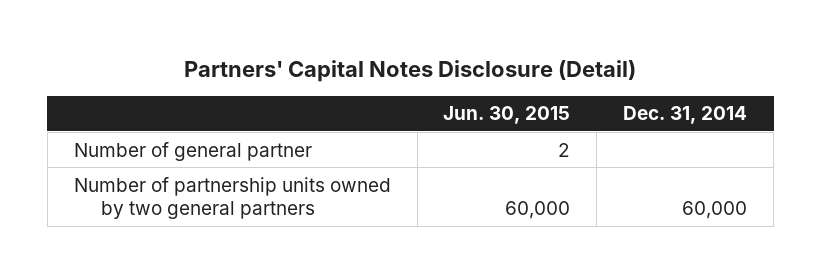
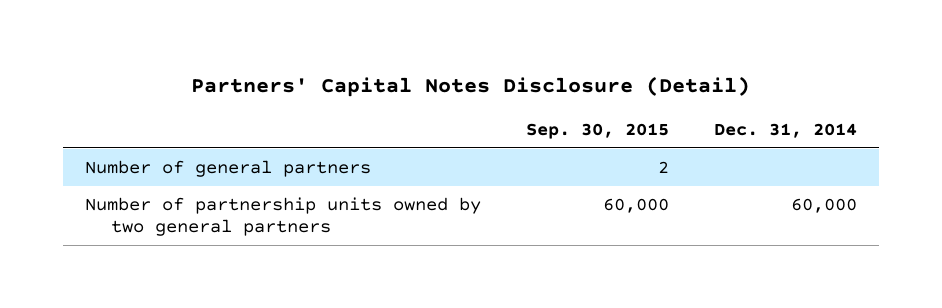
- | Jun. 30, 2015 | Dec. 31, 2014
+ | Sep. 30, 2015 | Dec. 31, 2014
- Number of general partner | 2 |
+ Number of general partners | 2 |

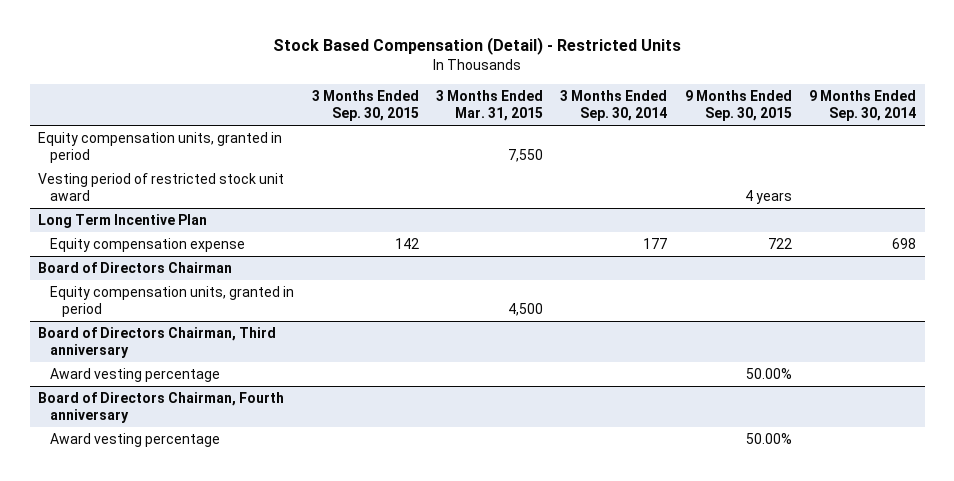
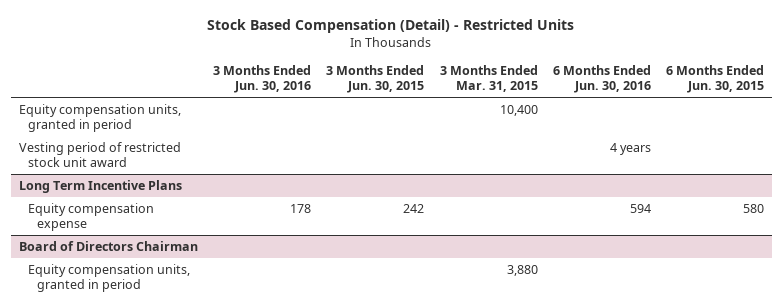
- | 3 Months Ended Sep. 30, 2015 | 3 Months Ended Mar. 31, 2015 | 3 Months Ended Sep. 30, 2014 | 9 Months Ended Sep. 30, 2015 | 9 Months Ended Sep. 30, 2014
+ | 3 Months Ended Jun. 30, 2016 | 3 Months Ended Jun. 30, 2015 | 3 Months Ended Mar. 31, 2015 | 6 Months Ended Jun. 30, 2016 | 6 Months Ended Jun. 30, 2015
- Equity compensation units, granted in period | | 7,550 | | |
+ Equity compensation units, granted in period | | | 10,400 | |
- Long Term Incentive Plan
+ Long Term Incentive Plans
@ Board of Directors Chairman
- Equity compensation units, granted in period | | 4,500 | | |
- Board of Directors Chairman, Third anniversary
- Award vesting percentage | | | | 50.00% |
- Board of Directors Chairman, Fourth anniversary
- Award vesting percentage | | | | 50.00% |
@ Board of Directors Chairman
+ Equity compensation units, granted in period | | | 3,880 | |

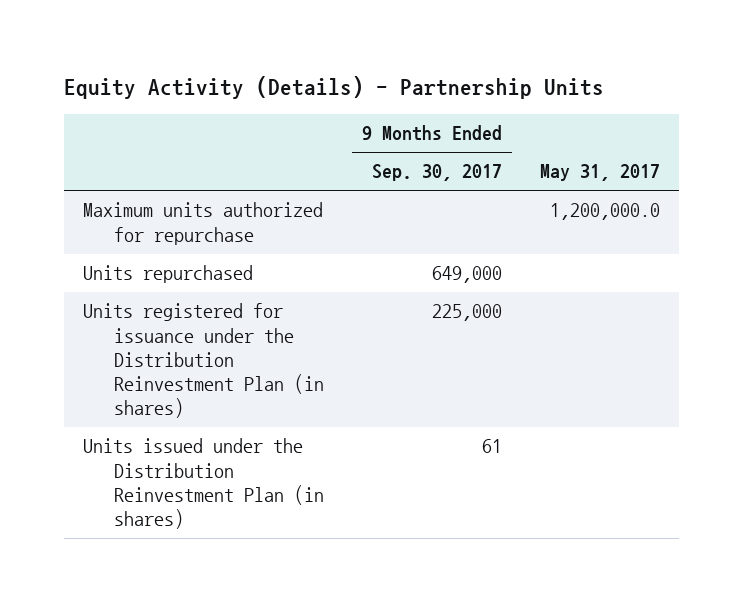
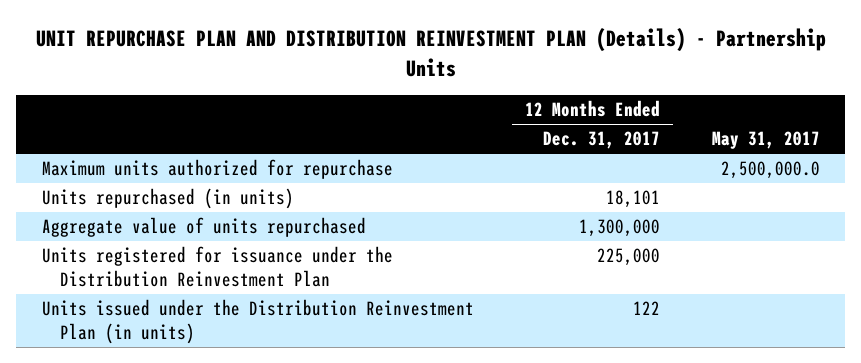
- Equity Activity (Details) - Partnership Units
+ UNIT REPURCHASE PLAN AND DISTRIBUTION REINVESTMENT PLAN (Details) - Partnership Units
- | 9 Months Ended Sep. 30, 2017 | May 31, 2017
+ | 12 Months Ended Dec. 31, 2017 | May 31, 2017
- Maximum units authorized for repurchase | | 1,200,000.0
- Units repurchased | 649,000 |
- Units registered for issuance under the Distribution Reinvestment Plan (in shares) | 225,000 |
- Units issued under the Distribution Reinvestment Plan (in shares) | 61 |
+ Maximum units authorized for repurchase | | 2,500,000.0
+ Units repurchased (in units) | 18,101 |
+ Aggregate value of units repurchased | 1,300,000 |
+ Units registered for issuance under the Distribution Reinvestment Plan | 225,000 |
+ Units issued under the Distribution Reinvestment Plan (in units) | 122 |

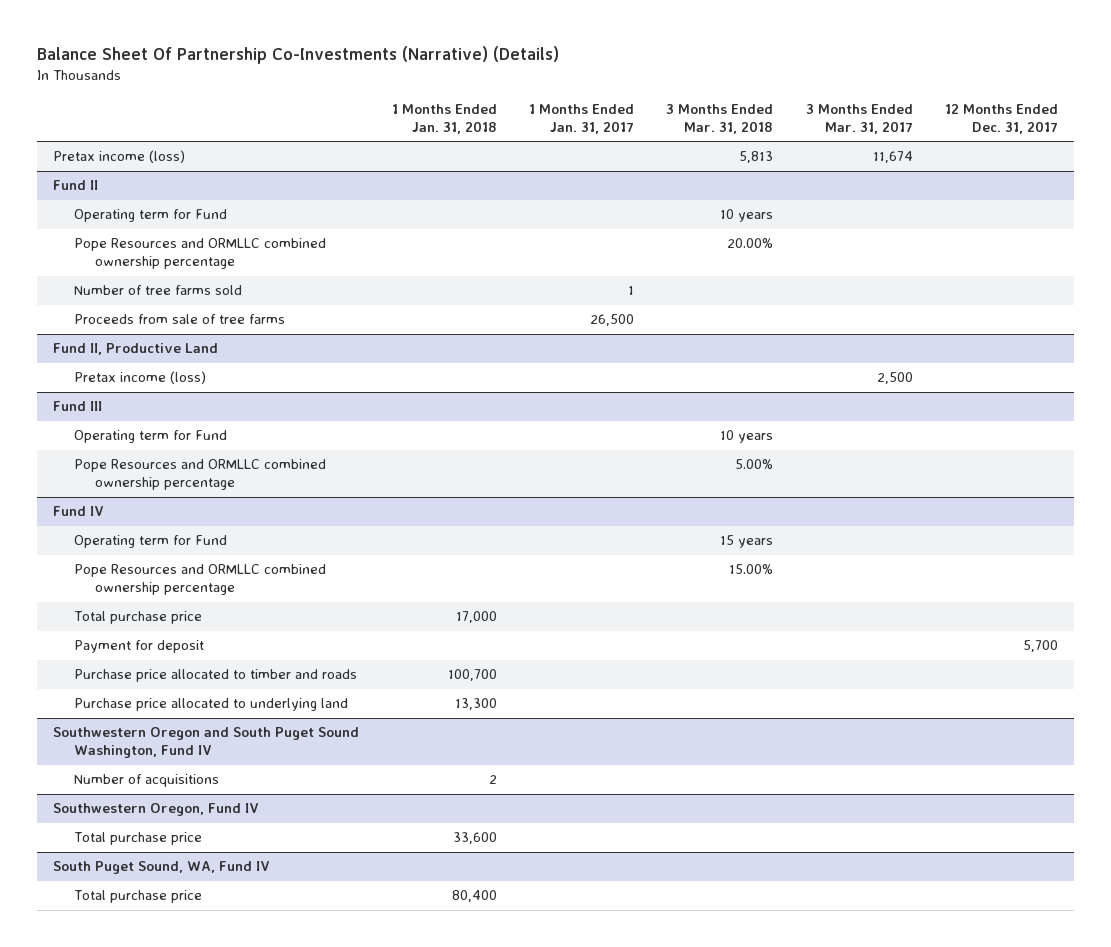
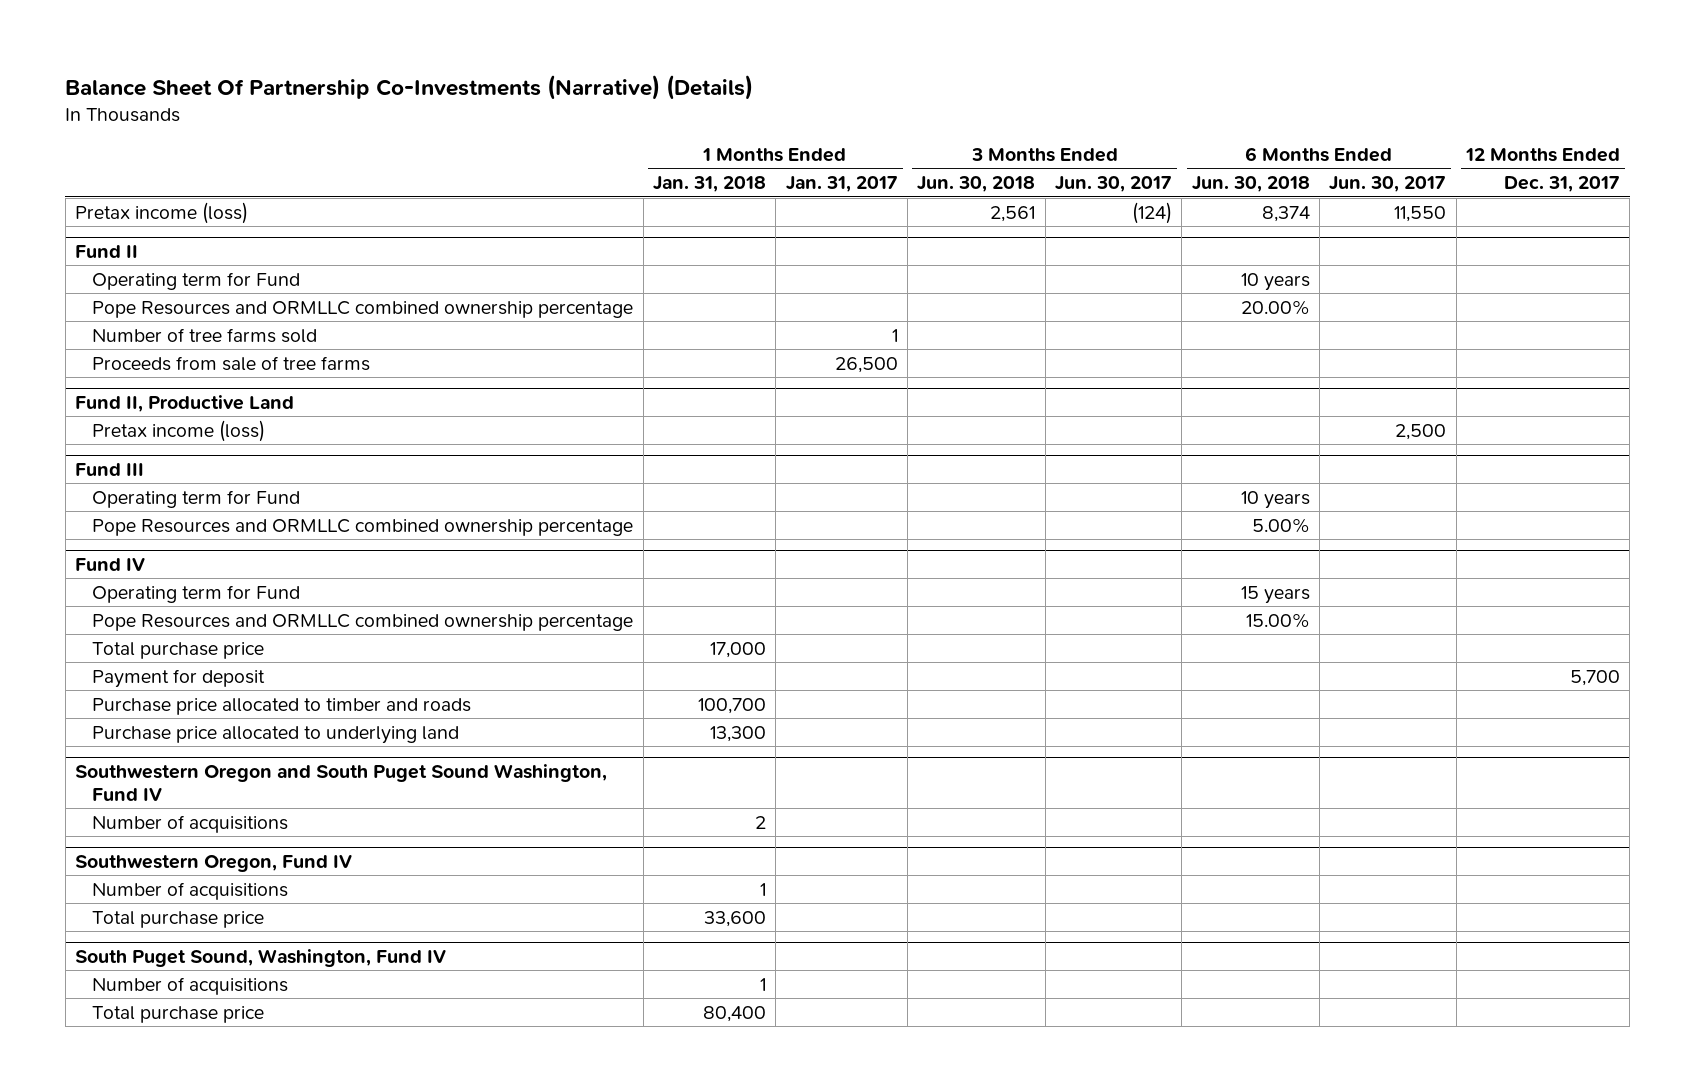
- | 1 Months Ended Jan. 31, 2018 | 1 Months Ended Jan. 31, 2017 | 3 Months Ended Mar. 31, 2018 | 3 Months Ended Mar. 31, 2017 | 12 Months Ended Dec. 31, 2017
+ | 1 Months Ended Jan. 31, 2018 | 1 Months Ended Jan. 31, 2017 | 3 Months Ended Jun. 30, 2018 | 3 Months Ended Jun. 30, 2017 | 6 Months Ended Jun. 30, 2018 | 6 Months Ended Jun. 30, 2017 | 12 Months Ended Dec. 31, 2017
@ Southwestern Oregon, Fund IV
+ Number of acquisitions | 1 | | | | | |
- South Puget Sound, WA, Fund IV
+ South Puget Sound, Washington, Fund IV
+ Number of acquisitions | 1 | | | | | |

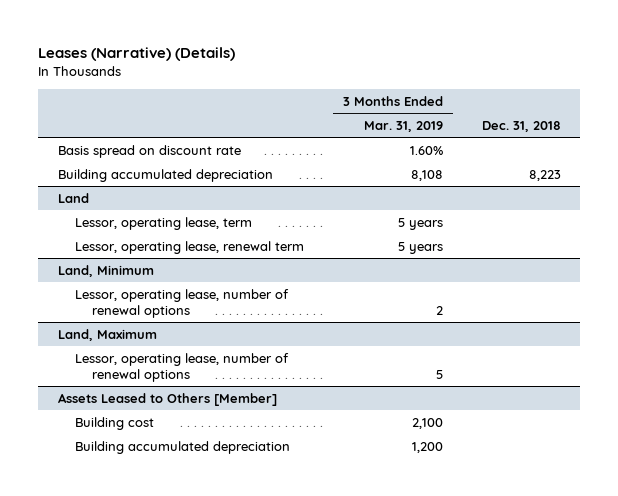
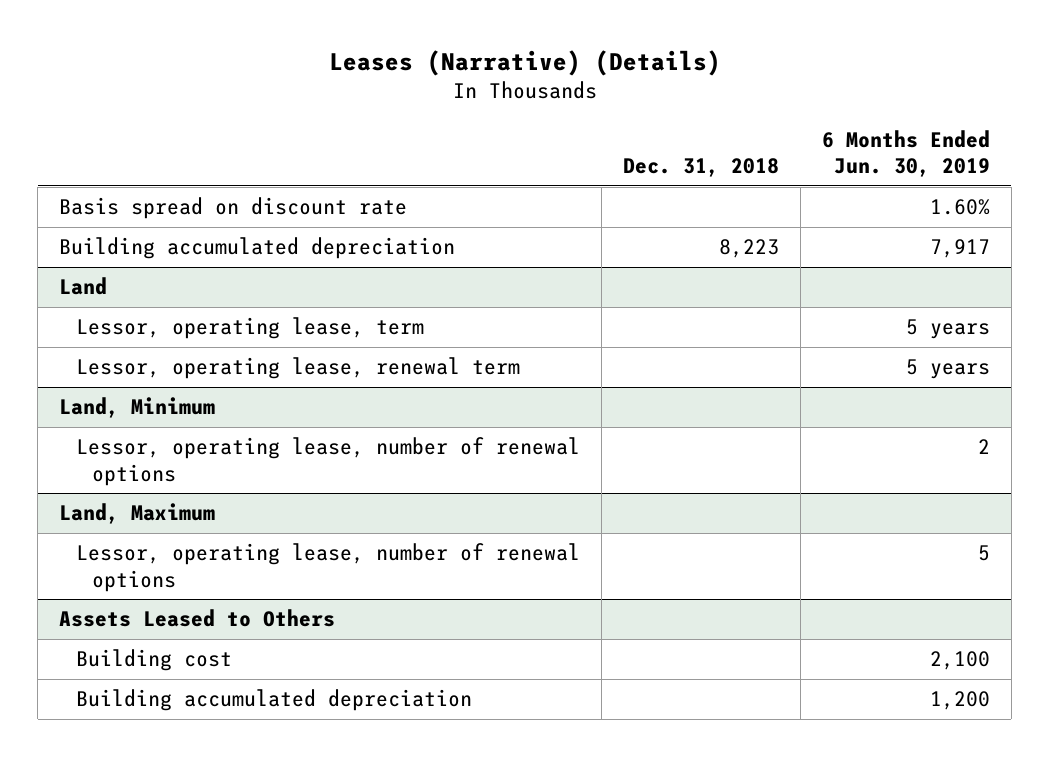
- | 3 Months Ended Mar. 31, 2019 | Dec. 31, 2018
+ | Dec. 31, 2018 | 6 Months Ended Jun. 30, 2019
- Assets Leased to Others [Member]
+ Assets Leased to Others

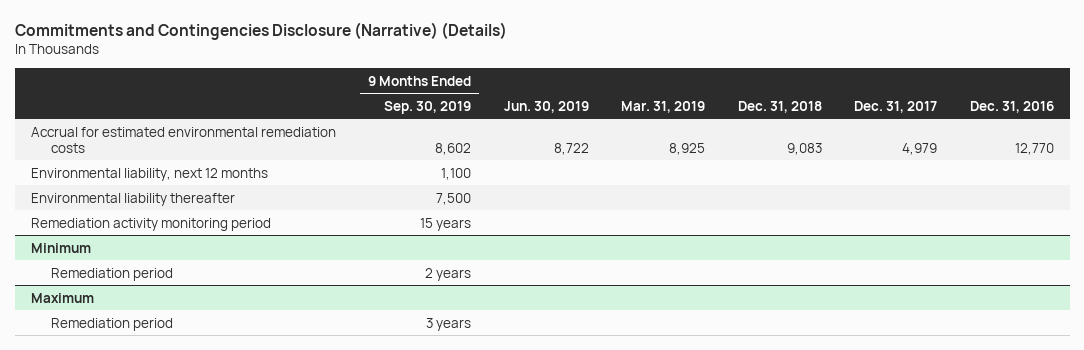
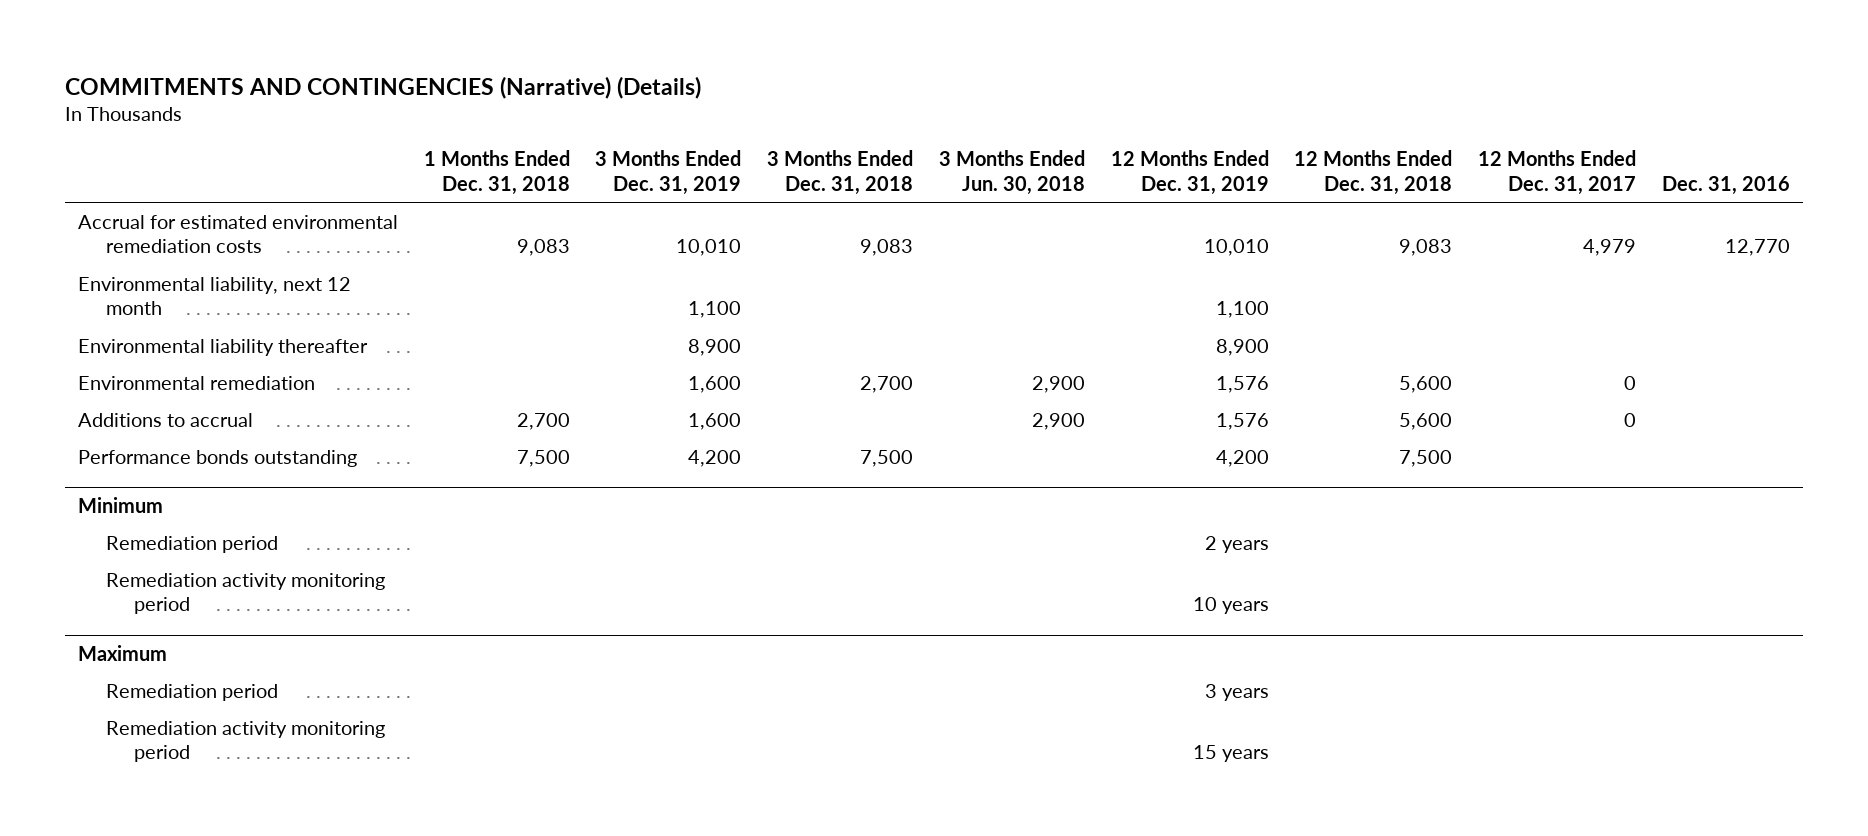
- Commitments and Contingencies Disclosure (Narrative) (Details)
+ COMMITMENTS AND CONTINGENCIES (Narrative) (Details)
- | 9 Months Ended Sep. 30, 2019 | Jun. 30, 2019 | Mar. 31, 2019 | Dec. 31, 2018 | Dec. 31, 2017 | Dec. 31, 2016
+ | 1 Months Ended Dec. 31, 2018 | 3 Months Ended Dec. 31, 2019 | 3 Months Ended Dec. 31, 2018 | 3 Months Ended Jun. 30, 2018 | 12 Months Ended Dec. 31, 2019 | 12 Months Ended Dec. 31, 2018 | 12 Months Ended Dec. 31, 2017 | Dec. 31, 2016
- Environmental liability, next 12 months | 1,100 | | | | |
+ Environmental liability, next 12 month | | 1,100 | | | 1,100 | | |
- Remediation activity monitoring period | 15 years | | | | |
+ Environmental remediation | | 1,600 | 2,700 | 2,900 | 1,576 | 5,600 | 0 |
+ Additions to accrual | 2,700 | 1,600 | | 2,900 | 1,576 | 5,600 | 0 |
+ Performance bonds outstanding | 7,500 | 4,200 | 7,500 | | 4,200 | 7,500 | |
@ Minimum
+ Remediation activity monitoring period | | | | | 10 years | | |
@ Maximum
+ Remediation activity monitoring period | | | | | 15 years | | |

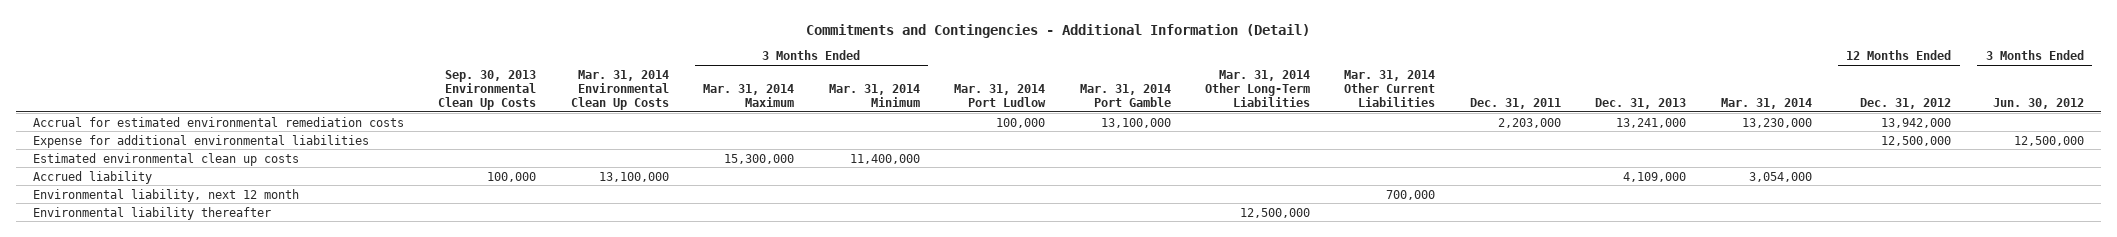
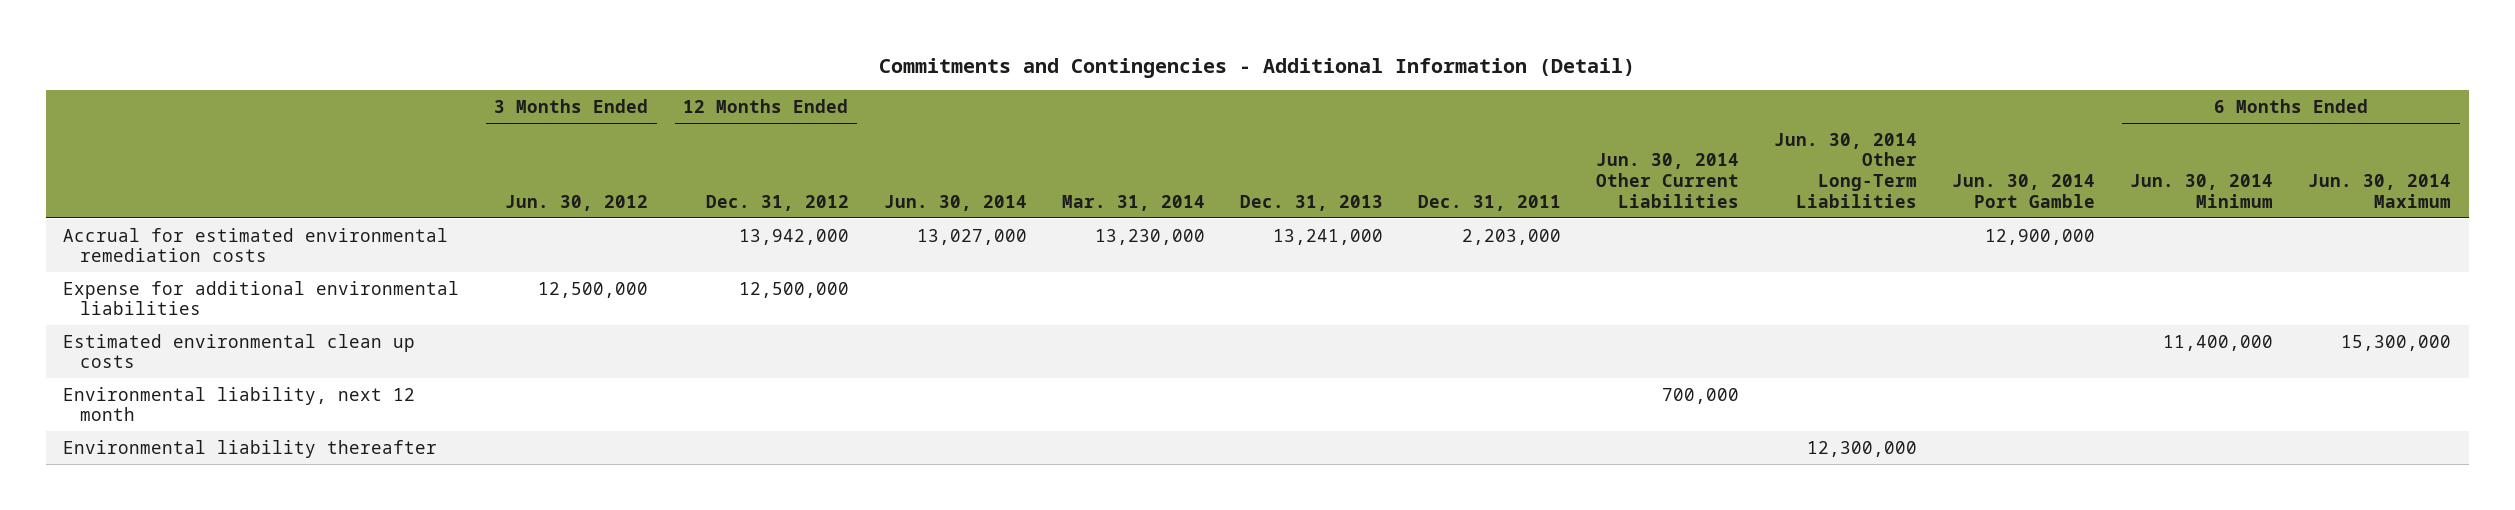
- | Sep. 30, 2013 Environmental Clean Up Costs | Mar. 31, 2014 Environmental Clean Up Costs | 3 Months Ended Mar. 31, 2014 Maximum | 3 Months Ended Mar. 31, 2014 Minimum | Mar. 31, 2014 Port Ludlow | Mar. 31, 2014 Port Gamble | Mar. 31, 2014 Other Long-Term Liabilities | Mar. 31, 2014 Other Current Liabilities | Dec. 31, 2011 | Dec. 31, 2013 | Mar. 31, 2014 | 12 Months Ended Dec. 31, 2012 | 3 Months Ended Jun. 30, 2012
+ | 3 Months Ended Jun. 30, 2012 | 12 Months Ended Dec. 31, 2012 | Jun. 30, 2014 | Mar. 31, 2014 | Dec. 31, 2013 | Dec. 31, 2011 | Jun. 30, 2014 Other Current Liabilities | Jun. 30, 2014 Other Long-Term Liabilities | Jun. 30, 2014 Port Gamble | 6 Months Ended Jun. 30, 2014 Minimum | 6 Months Ended Jun. 30, 2014 Maximum
- Accrued liability | 100,000 | 13,100,000 | | | | | | | | 4,109,000 | 3,054,000 | |

